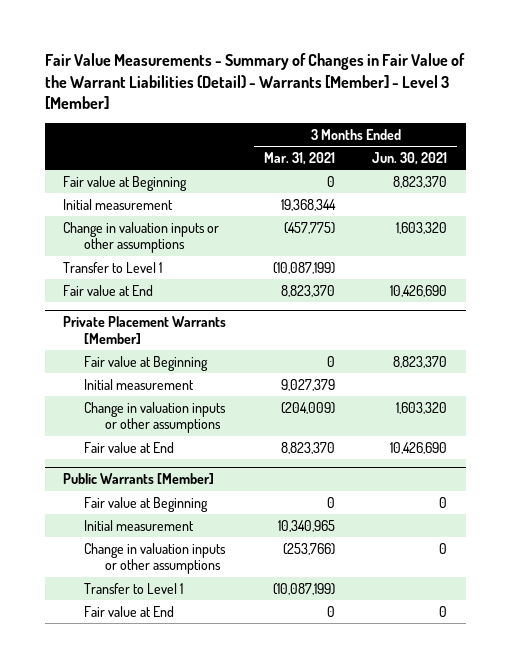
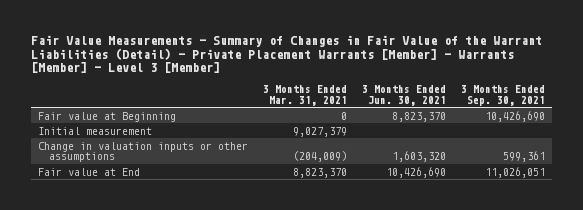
- Fair Value Measurements - Summary of Changes in Fair Value of the Warrant Liabilities (Detail) - Warrants [Member] - Level 3 [Member]
+ Fair Value Measurements - Summary of Changes in Fair Value of the Warrant Liabilities (Detail) - Private Placement Warrants [Member] - Warrants [Member] - Level 3 [Member]
- | 3 Months Ended Mar. 31, 2021 | 3 Months Ended Jun. 30, 2021
+ | 3 Months Ended Mar. 31, 2021 | 3 Months Ended Jun. 30, 2021 | 3 Months Ended Sep. 30, 2021
- Initial measurement | 19,368,344 |
- Change in valuation inputs or other assumptions | (457,775) | 1,603,320
- Transfer to Level 1 | (10,087,199) |
- Fair value at End | 8,823,370 | 10,426,690
- Private Placement Warrants [Member]
- Fair value at Beginning | 0 | 8,823,370
- Public Warrants [Member]
- Fair value at Beginning | 0 | 0
- Initial measurement | 10,340,965 |
- Change in valuation inputs or other assumptions | (253,766) | 0
- Transfer to Level 1 | (10,087,199) |
- Fair value at End | 0 | 0

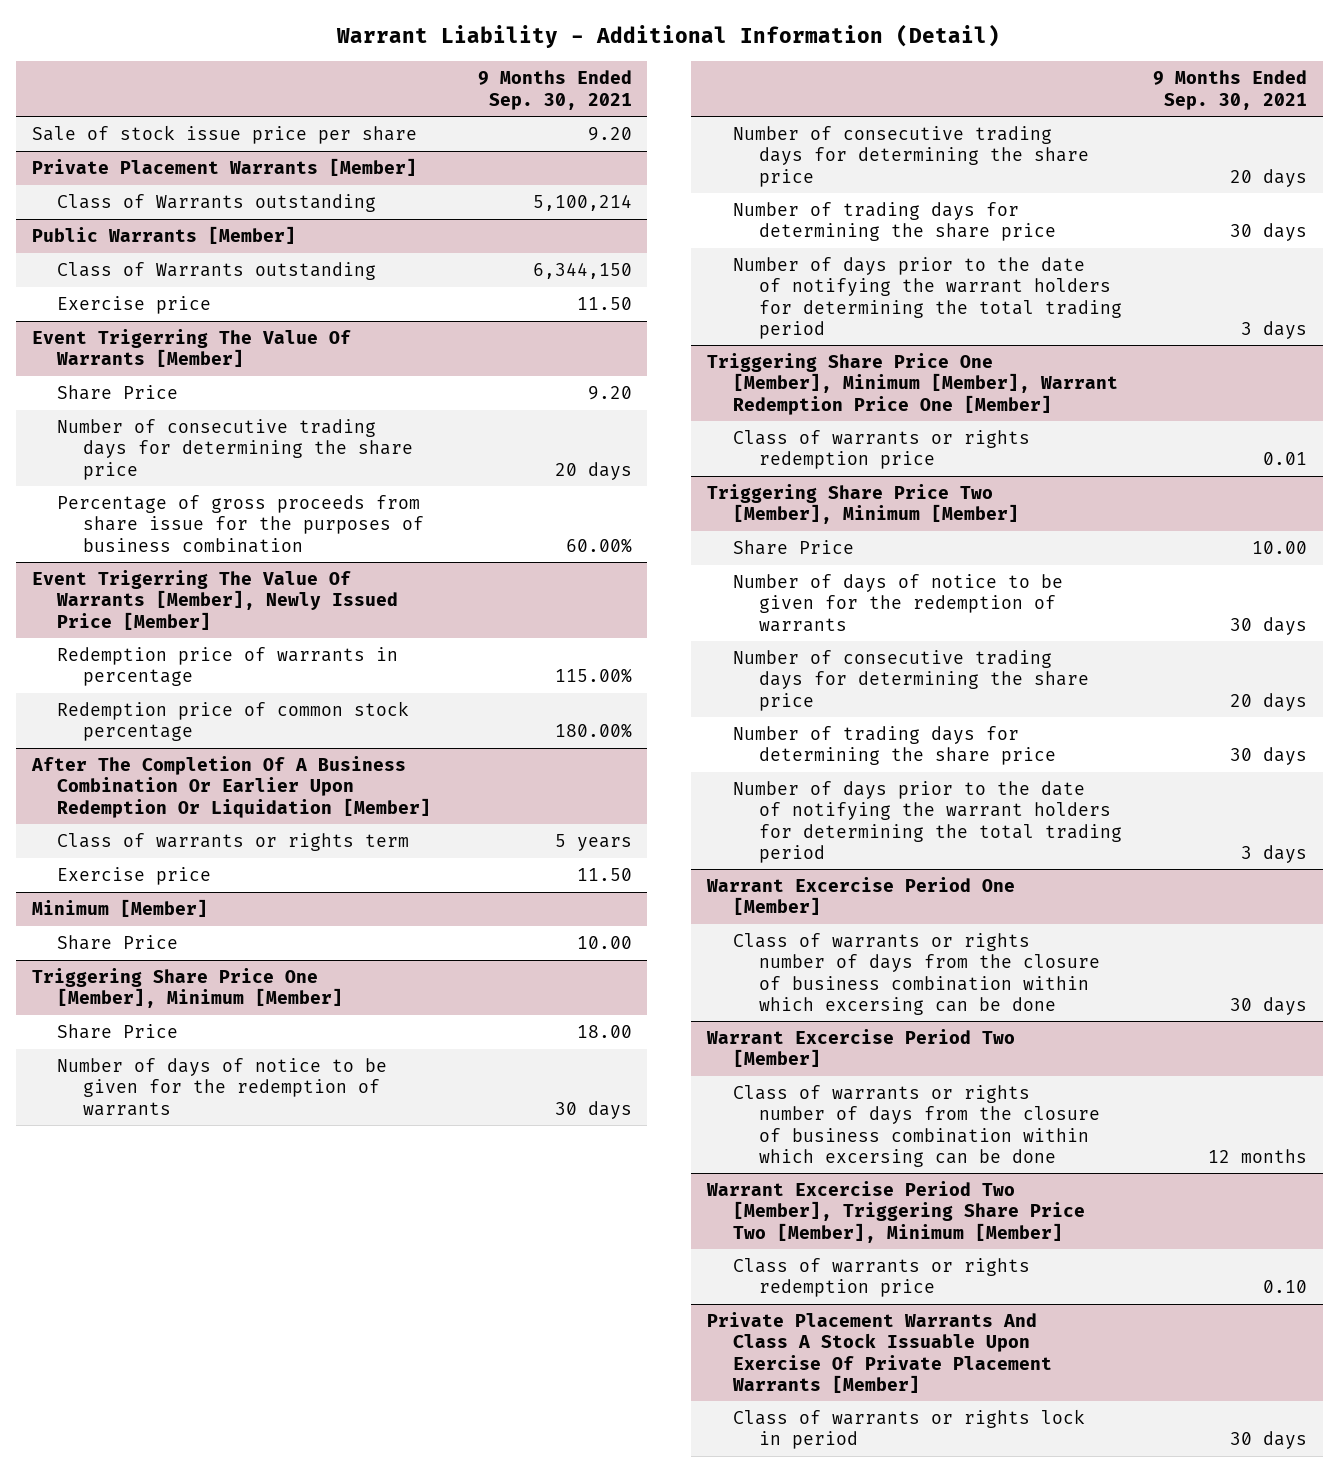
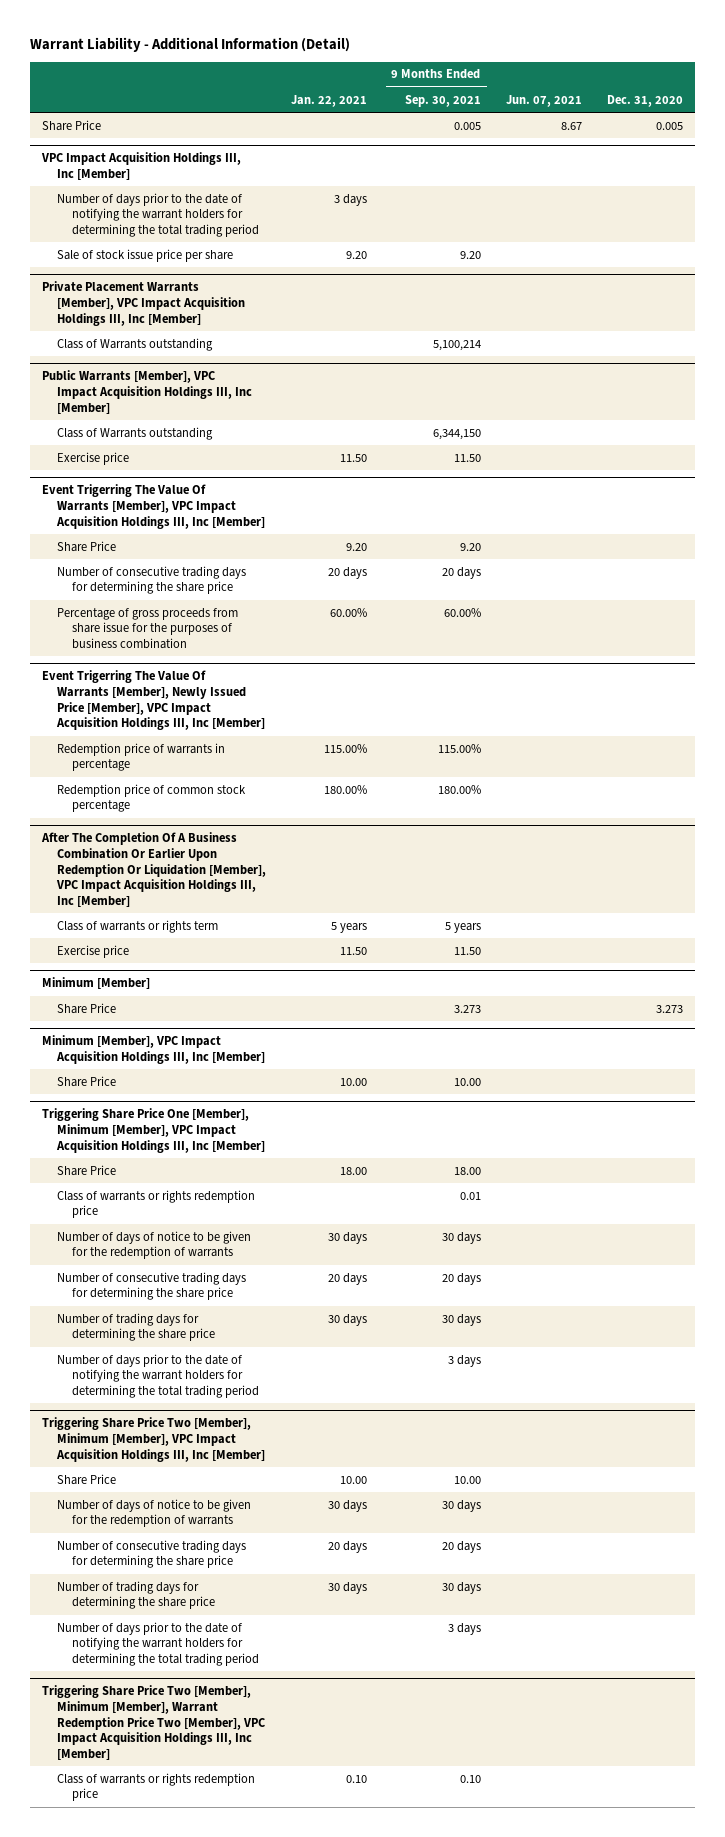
- | 9 Months Ended Sep. 30, 2021
+ | Jan. 22, 2021 | 9 Months Ended Sep. 30, 2021 | Jun. 07, 2021 | Dec. 31, 2020
+ Share Price | | 0.005 | 8.67 | 0.005
+ VPC Impact Acquisition Holdings III, Inc [Member]
+ Number of days prior to the date of notifying the warrant holders for determining the total trading period | 3 days | | |
- Private Placement Warrants [Member]
+ Private Placement Warrants [Member], VPC Impact Acquisition Holdings III, Inc [Member]
- Public Warrants [Member]
+ Public Warrants [Member], VPC Impact Acquisition Holdings III, Inc [Member]
- Event Trigerring The Value Of Warrants [Member]
+ Event Trigerring The Value Of Warrants [Member], VPC Impact Acquisition Holdings III, Inc [Member]
- Event Trigerring The Value Of Warrants [Member], Newly Issued Price [Member]
+ Event Trigerring The Value Of Warrants [Member], Newly Issued Price [Member], VPC Impact Acquisition Holdings III, Inc [Member]
- After The Completion Of A Business Combination Or Earlier Upon Redemption Or Liquidation [Member]
+ After The Completion Of A Business Combination Or Earlier Upon Redemption Or Liquidation [Member], VPC Impact Acquisition Holdings III, Inc [Member]
@ Minimum [Member]
+ Share Price | | 3.273 | | 3.273
+ Minimum [Member], VPC Impact Acquisition Holdings III, Inc [Member]
- Triggering Share Price One [Member], Minimum [Member]
+ Triggering Share Price One [Member], Minimum [Member], VPC Impact Acquisition Holdings III, Inc [Member]
+ Class of warrants or rights redemption price | | 0.01 | |
- Triggering Share Price One [Member], Minimum [Member], Warrant Redemption Price One [Member]
- Class of warrants or rights redemption price | 0.01
- Triggering Share Price Two [Member], Minimum [Member]
+ Triggering Share Price Two [Member], Minimum [Member], VPC Impact Acquisition Holdings III, Inc [Member]
- Warrant Excercise Period One [Member]
- Class of warrants or rights number of days from the closure of business combination within which excersing can be done | 30 days
- Warrant Excercise Period Two [Member]
- Class of warrants or rights number of days from the closure of business combination within which excersing can be done | 12 months
- Warrant Excercise Period Two [Member], Triggering Share Price Two [Member], Minimum [Member]
+ Triggering Share Price Two [Member], Minimum [Member], Warrant Redemption Price Two [Member], VPC Impact Acquisition Holdings III, Inc [Member]
- Private Placement Warrants And Class A Stock Issuable Upon Exercise Of Private Placement Warrants [Member]
- Class of warrants or rights lock in period | 30 days

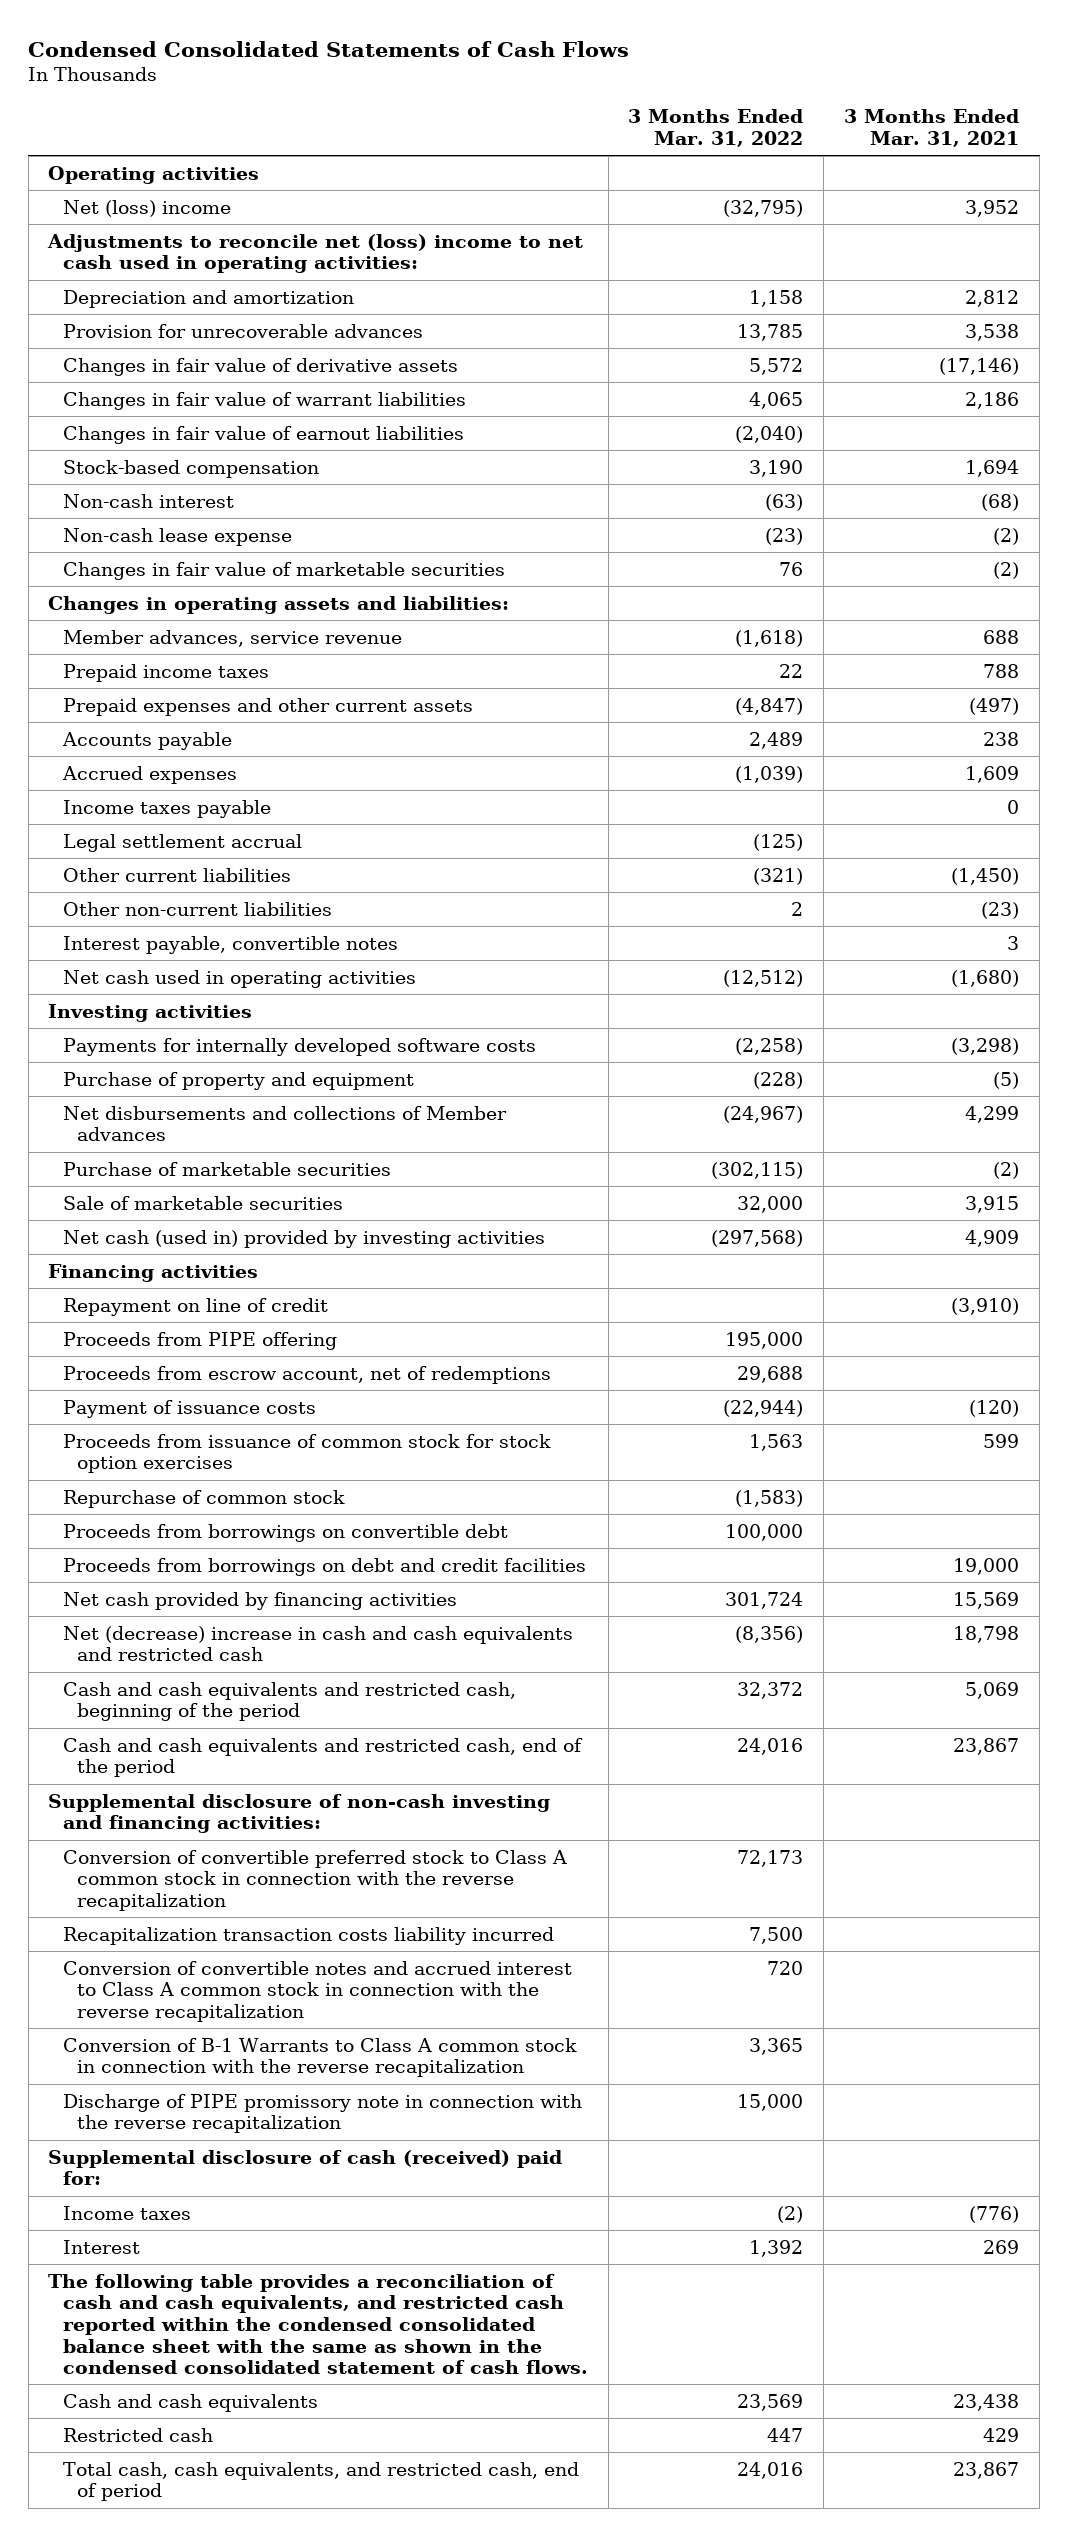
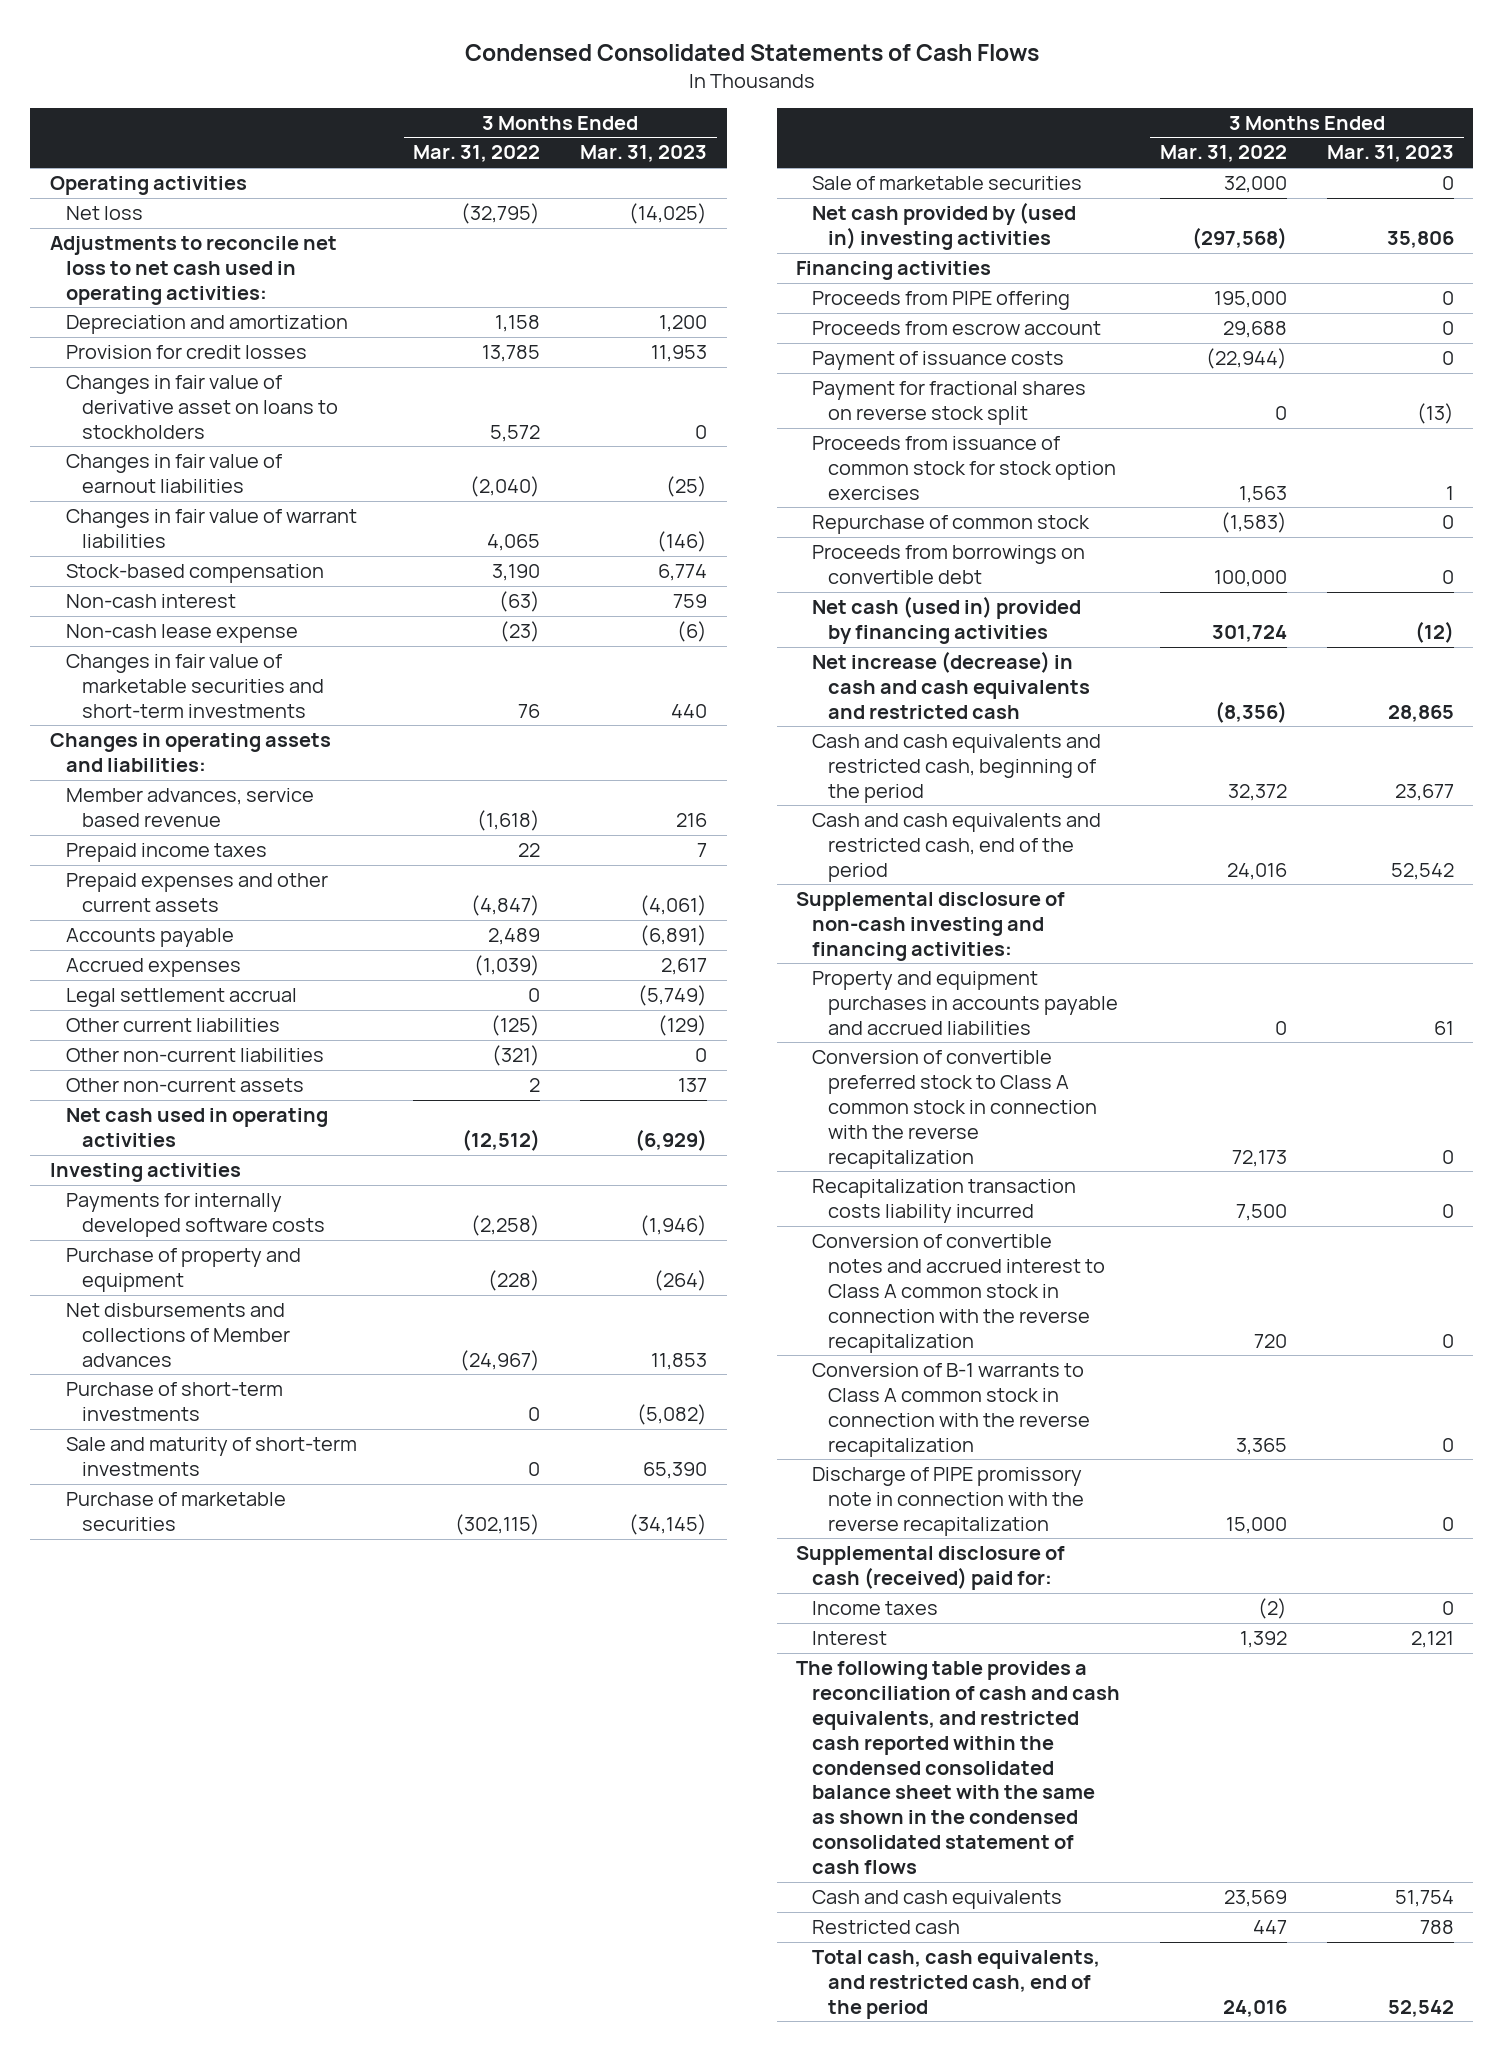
- | 3 Months Ended Mar. 31, 2022 | 3 Months Ended Mar. 31, 2021
+ | 3 Months Ended Mar. 31, 2022 | 3 Months Ended Mar. 31, 2023
- Net (loss) income | (32,795) | 3,952
- Adjustments to reconcile net (loss) income to net cash used in operating activities:
+ Net loss | (32,795) | (14,025)
+ Adjustments to reconcile net loss to net cash used in operating activities:
- Provision for unrecoverable advances | 13,785 | 3,538
- Changes in fair value of derivative assets | 5,572 | (17,146)
+ Provision for credit losses | 13,785 | 11,953
+ Changes in fair value of derivative asset on loans to stockholders | 5,572 | 0
moved down: Changes in fair value of warrant liabilities | 4,065 | (146)
- Changes in fair value of marketable securities | 76 | (2)
+ Changes in fair value of marketable securities and short-term investments | 76 | 440
- Member advances, service revenue | (1,618) | 688
+ Member advances, service based revenue | (1,618) | 216
- Income taxes payable | | 0
- Legal settlement accrual | (125) |
- Other current liabilities | (321) | (1,450)
- Other non-current liabilities | 2 | (23)
- Interest payable, convertible notes | | 3
+ Legal settlement accrual | 0 | (5,749)
+ Other current liabilities | (125) | (129)
+ Other non-current liabilities | (321) | 0
+ Other non-current assets | 2 | 137
+ Purchase of short-term investments | 0 | (5,082)
+ Sale and maturity of short-term investments | 0 | 65,390
- Net cash (used in) provided by investing activities | (297,568) | 4,909
+ Net cash provided by (used in) investing activities | (297,568) | 35,806
- Repayment on line of credit | | (3,910)
- Proceeds from escrow account, net of redemptions | 29,688 |
+ Proceeds from escrow account | 29,688 | 0
+ Payment for fractional shares on reverse stock split | 0 | (13)
- Proceeds from borrowings on debt and credit facilities | | 19,000
- Net cash provided by financing activities | 301,724 | 15,569
- Net (decrease) increase in cash and cash equivalents and restricted cash | (8,356) | 18,798
+ Net cash (used in) provided by financing activities | 301,724 | (12)
+ Net increase (decrease) in cash and cash equivalents and restricted cash | (8,356) | 28,865
+ Property and equipment purchases in accounts payable and accrued liabilities | 0 | 61
- Conversion of B-1 Warrants to Class A common stock in connection with the reverse recapitalization | 3,365 |
+ Conversion of B-1 warrants to Class A common stock in connection with the reverse recapitalization | 3,365 | 0
- The following table provides a reconciliation of cash and cash equivalents, and restricted cash reported within the condensed consolidated balance sheet with the same as shown in the condensed consolidated statement of cash flows.
+ The following table provides a reconciliation of cash and cash equivalents, and restricted cash reported within the condensed consolidated balance sheet with the same as shown in the condensed consolidated statement of cash flows
- Total cash, cash equivalents, and restricted cash, end of period | 24,016 | 23,867
+ Total cash, cash equivalents, and restricted cash, end of the period | 24,016 | 52,542

